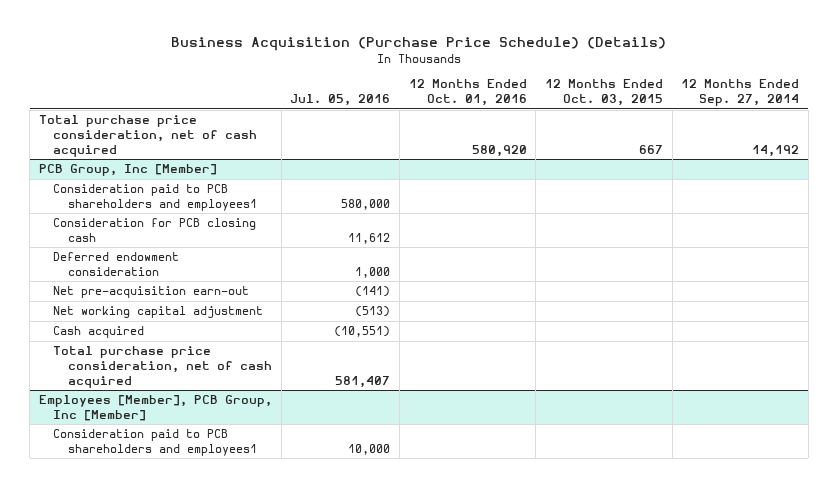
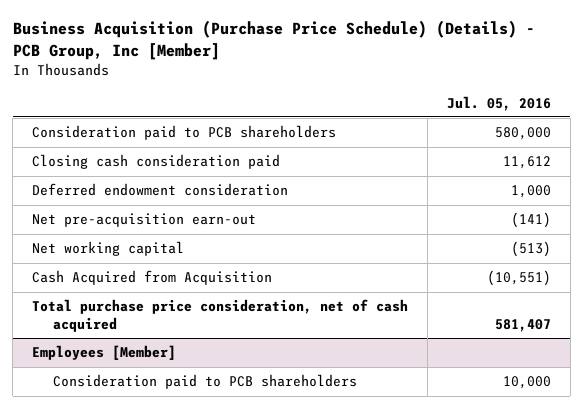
- Business Acquisition (Purchase Price Schedule) (Details)
+ Business Acquisition (Purchase Price Schedule) (Details) - PCB Group, Inc [Member]
- | Jul. 05, 2016 | 12 Months Ended Oct. 01, 2016 | 12 Months Ended Oct. 03, 2015 | 12 Months Ended Sep. 27, 2014
+ | Jul. 05, 2016
- Total purchase price consideration, net of cash acquired | | 580,920 | 667 | 14,192
- PCB Group, Inc [Member]
- Consideration paid to PCB shareholders and employees1 | 580,000 | | |
- Consideration for PCB closing cash | 11,612 | | |
+ Consideration paid to PCB shareholders | 580,000
+ Closing cash consideration paid | 11,612
- Net working capital adjustment | (513) | | |
- Cash acquired | (10,551) | | |
+ Net working capital | (513)
+ Cash Acquired from Acquisition | (10,551)
- Employees [Member], PCB Group, Inc [Member]
- Consideration paid to PCB shareholders and employees1 | 10,000 | | |
+ Employees [Member]
+ Consideration paid to PCB shareholders | 10,000

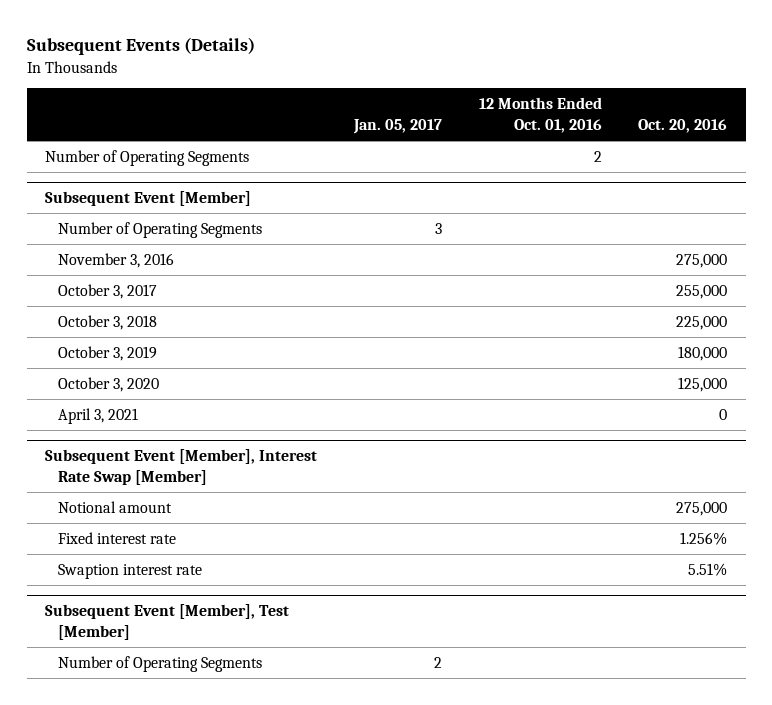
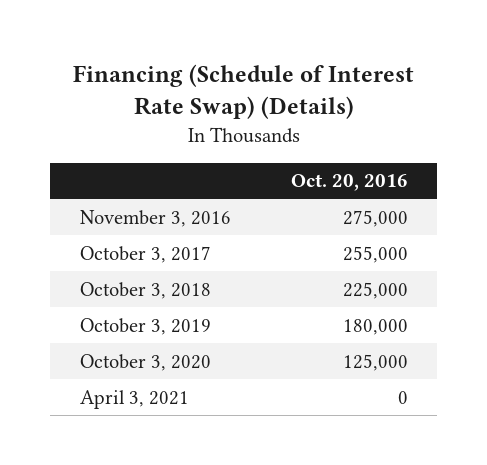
- Subsequent Events (Details)
+ Financing (Schedule of Interest Rate Swap) (Details)
- | Jan. 05, 2017 | 12 Months Ended Oct. 01, 2016 | Oct. 20, 2016
+ | Oct. 20, 2016
- Number of Operating Segments | | 2 |
- Subsequent Event [Member]
- Number of Operating Segments | 3 | |
- Subsequent Event [Member], Interest Rate Swap [Member]
- Notional amount | | | 275,000
- Fixed interest rate | | | 1.256%
- Swaption interest rate | | | 5.51%
- Subsequent Event [Member], Test [Member]
- Number of Operating Segments | 2 | |

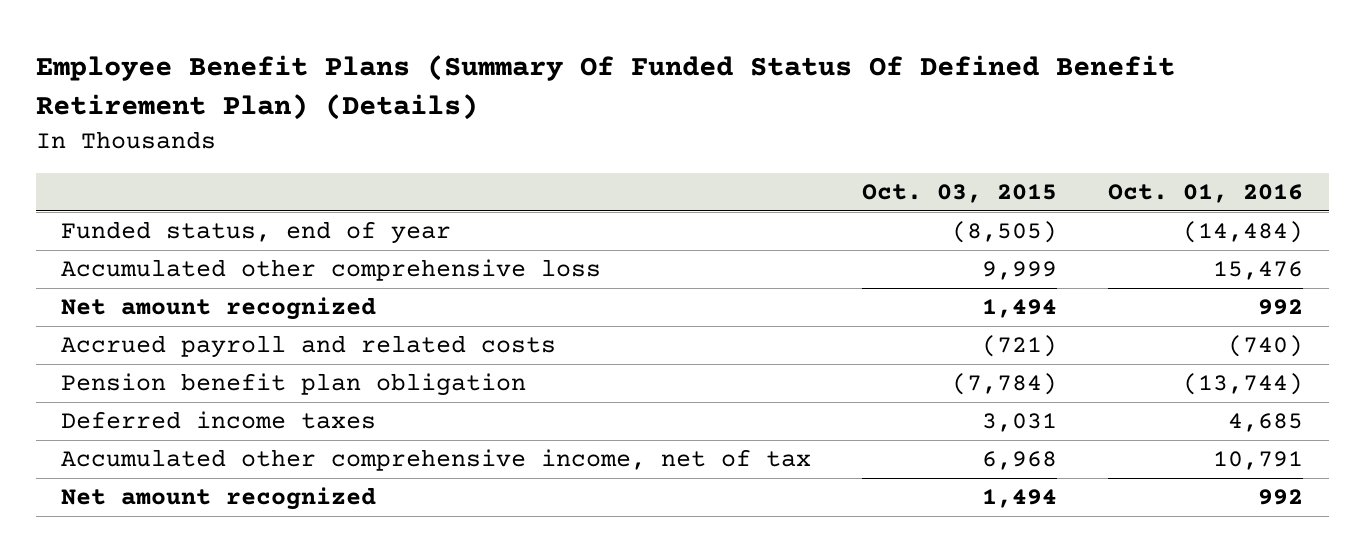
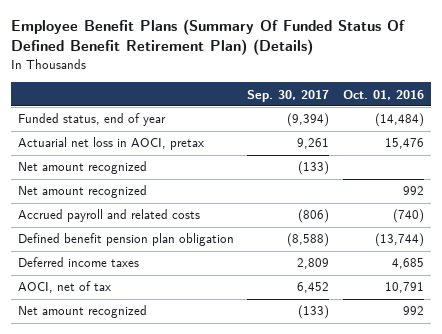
- | Oct. 03, 2015 | Oct. 01, 2016
+ | Sep. 30, 2017 | Oct. 01, 2016
- Accumulated other comprehensive loss | 9,999 | 15,476
+ Actuarial net loss in AOCI, pretax | 9,261 | 15,476
+ Net amount recognized | (133) |
- Pension benefit plan obligation | (7,784) | (13,744)
+ Defined benefit pension plan obligation | (8,588) | (13,744)
- Accumulated other comprehensive income, net of tax | 6,968 | 10,791
+ AOCI, net of tax | 6,452 | 10,791

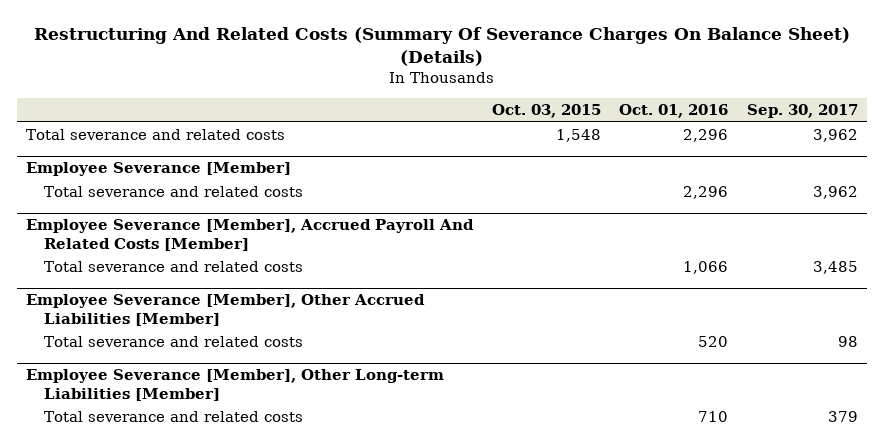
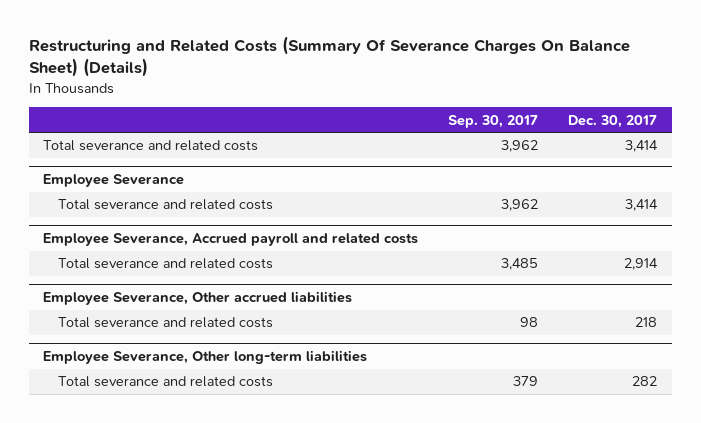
- Restructuring And Related Costs (Summary Of Severance Charges On Balance Sheet) (Details)
+ Restructuring and Related Costs (Summary Of Severance Charges On Balance Sheet) (Details)
- | Oct. 03, 2015 | Oct. 01, 2016 | Sep. 30, 2017
+ | Sep. 30, 2017 | Dec. 30, 2017
- Employee Severance [Member]
+ Employee Severance
- Employee Severance [Member], Accrued Payroll And Related Costs [Member]
+ Employee Severance, Accrued payroll and related costs
- Employee Severance [Member], Other Accrued Liabilities [Member]
+ Employee Severance, Other accrued liabilities
- Employee Severance [Member], Other Long-term Liabilities [Member]
+ Employee Severance, Other long-term liabilities

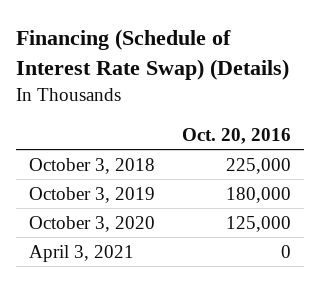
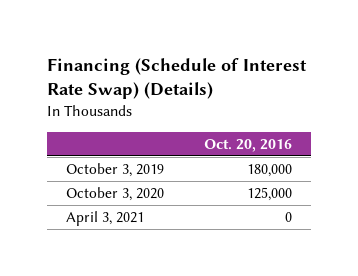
- October 3, 2018 | 225,000

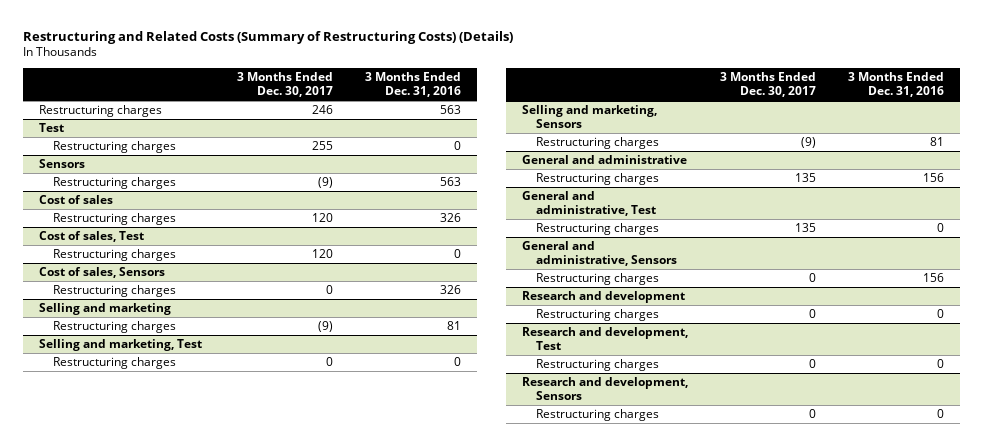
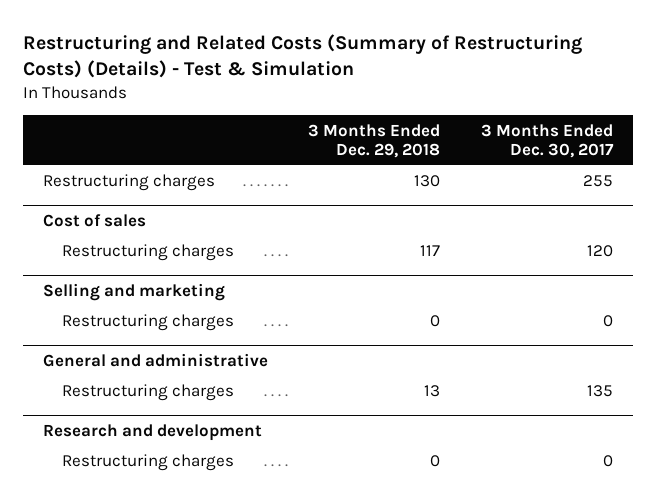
- Restructuring and Related Costs (Summary of Restructuring Costs) (Details)
+ Restructuring and Related Costs (Summary of Restructuring Costs) (Details) - Test & Simulation
- | 3 Months Ended Dec. 30, 2017 | 3 Months Ended Dec. 31, 2016
+ | 3 Months Ended Dec. 29, 2018 | 3 Months Ended Dec. 30, 2017
- Restructuring charges | 246 | 563
- Test
- Sensors
- Restructuring charges | (9) | 563
- Cost of sales, Test
- Restructuring charges | 120 | 0
- Cost of sales, Sensors
- Restructuring charges | 0 | 326
@ Selling and marketing
- Restructuring charges | (9) | 81
- Selling and marketing, Test
- Selling and marketing, Sensors
- Restructuring charges | (9) | 81
- General and administrative, Test
- Restructuring charges | 135 | 0
- General and administrative, Sensors
- Restructuring charges | 0 | 156
- Research and development, Test
- Restructuring charges | 0 | 0
- Research and development, Sensors
- Restructuring charges | 0 | 0

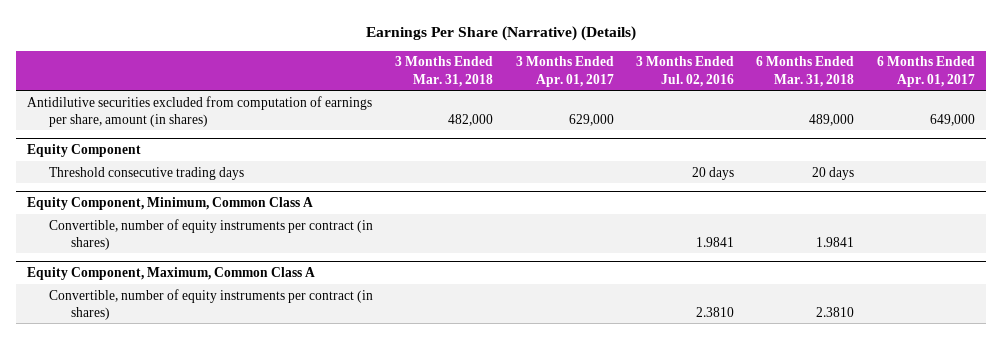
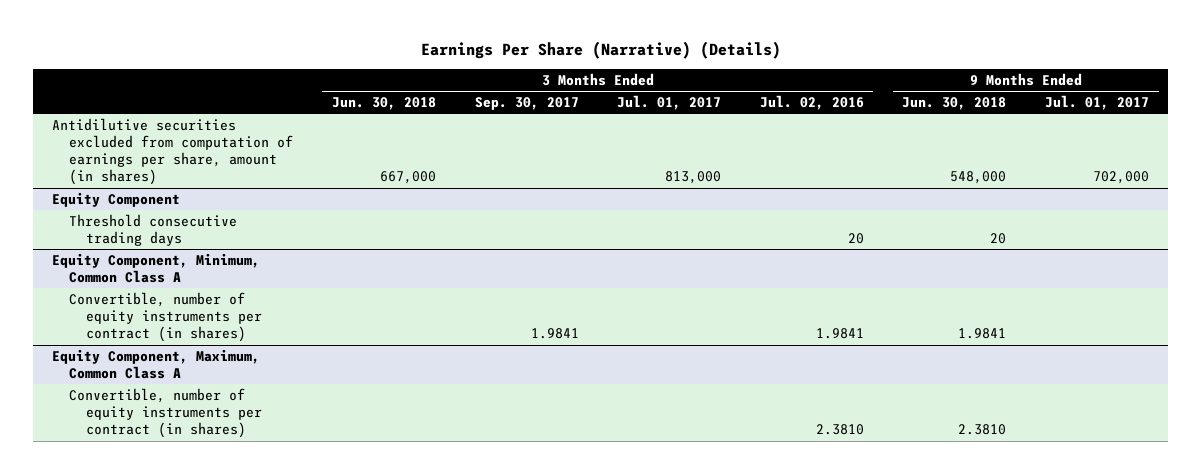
- | 3 Months Ended Mar. 31, 2018 | 3 Months Ended Apr. 01, 2017 | 3 Months Ended Jul. 02, 2016 | 6 Months Ended Mar. 31, 2018 | 6 Months Ended Apr. 01, 2017
+ | 3 Months Ended Jun. 30, 2018 | 3 Months Ended Sep. 30, 2017 | 3 Months Ended Jul. 01, 2017 | 3 Months Ended Jul. 02, 2016 | 9 Months Ended Jun. 30, 2018 | 9 Months Ended Jul. 01, 2017
@ Equity Component
- Threshold consecutive trading days | | | 20 days | 20 days |
+ Threshold consecutive trading days | | | | 20 | 20 |

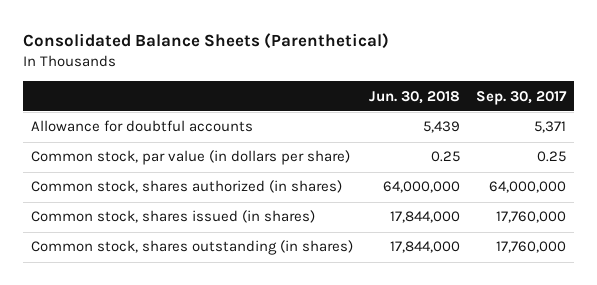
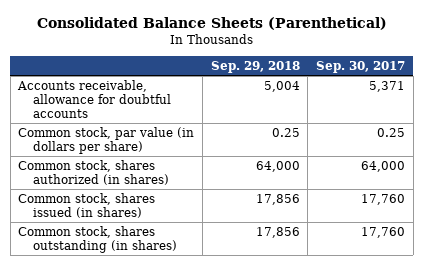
- | Jun. 30, 2018 | Sep. 30, 2017
+ | Sep. 29, 2018 | Sep. 30, 2017
- Allowance for doubtful accounts | 5,439 | 5,371
+ Accounts receivable, allowance for doubtful accounts | 5,004 | 5,371
- Common stock, shares authorized (in shares) | 64,000,000 | 64,000,000
- Common stock, shares issued (in shares) | 17,844,000 | 17,760,000
- Common stock, shares outstanding (in shares) | 17,844,000 | 17,760,000
+ Common stock, shares authorized (in shares) | 64,000 | 64,000
+ Common stock, shares issued (in shares) | 17,856 | 17,760
+ Common stock, shares outstanding (in shares) | 17,856 | 17,760

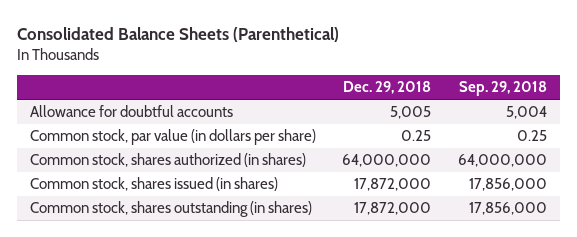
- | Sep. 29, 2018 | Sep. 30, 2017
+ | Dec. 29, 2018 | Sep. 29, 2018
- Accounts receivable, allowance for doubtful accounts | 5,004 | 5,371
+ Allowance for doubtful accounts | 5,005 | 5,004
- Common stock, shares authorized (in shares) | 64,000 | 64,000
- Common stock, shares issued (in shares) | 17,856 | 17,760
- Common stock, shares outstanding (in shares) | 17,856 | 17,760
+ Common stock, shares authorized (in shares) | 64,000,000 | 64,000,000
+ Common stock, shares issued (in shares) | 17,872,000 | 17,856,000
+ Common stock, shares outstanding (in shares) | 17,872,000 | 17,856,000

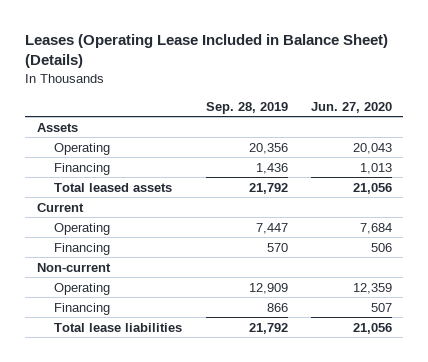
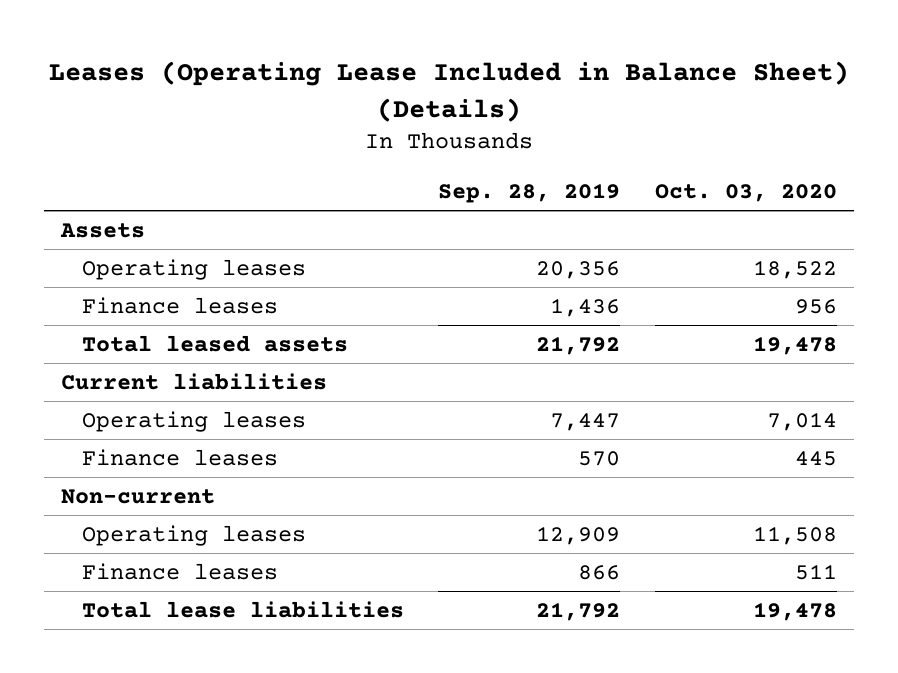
- | Sep. 28, 2019 | Jun. 27, 2020
+ | Sep. 28, 2019 | Oct. 03, 2020
- Operating | 20,356 | 20,043
- Financing | 1,436 | 1,013
+ Operating leases | 20,356 | 18,522
+ Finance leases | 1,436 | 956
- Current
- Operating | 7,447 | 7,684
- Financing | 570 | 506
+ Current liabilities
+ Operating leases | 7,447 | 7,014
+ Finance leases | 570 | 445
- Operating | 12,909 | 12,359
- Financing | 866 | 507
+ Operating leases | 12,909 | 11,508
+ Finance leases | 866 | 511

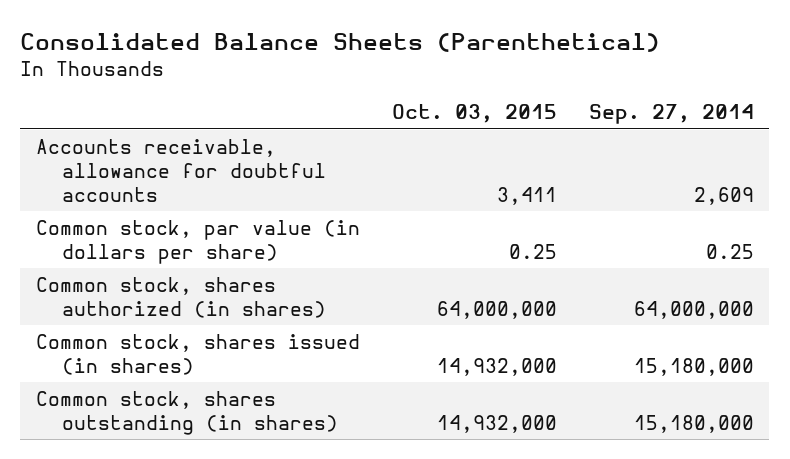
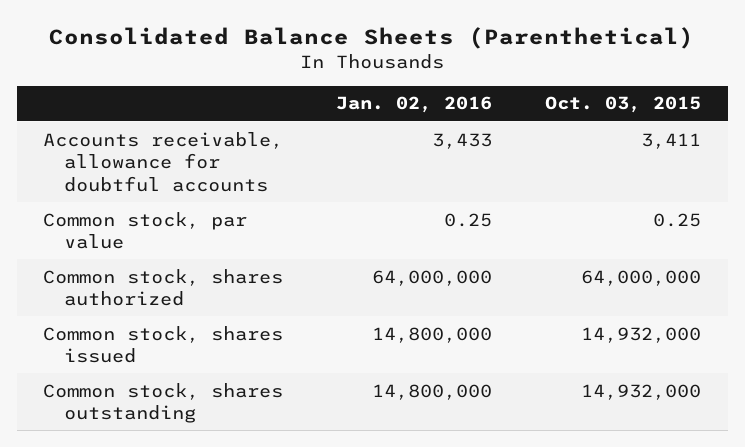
- | Oct. 03, 2015 | Sep. 27, 2014
+ | Jan. 02, 2016 | Oct. 03, 2015
- Common stock, par value (in dollars per share) | 0.25 | 0.25
- Common stock, shares authorized (in shares) | 64,000,000 | 64,000,000
- Common stock, shares issued (in shares) | 14,932,000 | 15,180,000
- Common stock, shares outstanding (in shares) | 14,932,000 | 15,180,000
+ Common stock, par value | 0.25 | 0.25
+ Common stock, shares authorized | 64,000,000 | 64,000,000
+ Common stock, shares issued | 14,800,000 | 14,932,000
+ Common stock, shares outstanding | 14,800,000 | 14,932,000

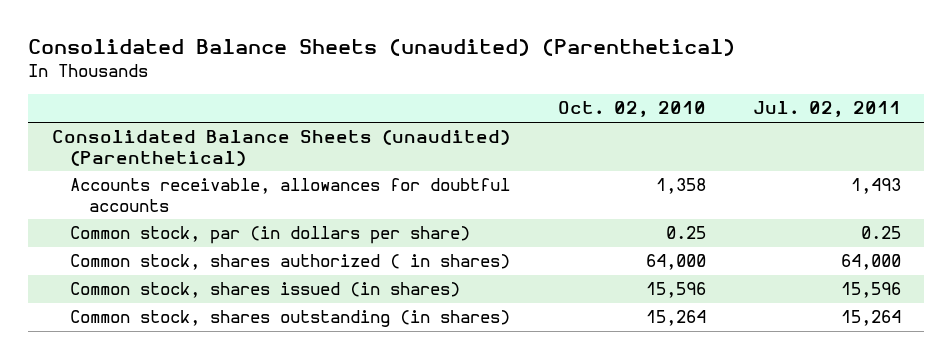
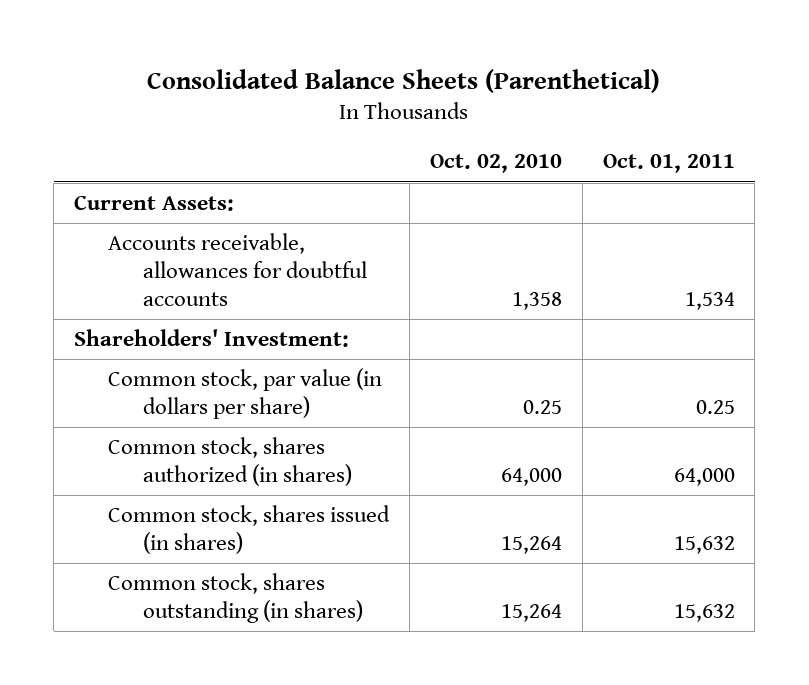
- Consolidated Balance Sheets (unaudited) (Parenthetical)
+ Consolidated Balance Sheets (Parenthetical)
- | Oct. 02, 2010 | Jul. 02, 2011
+ | Oct. 02, 2010 | Oct. 01, 2011
- Consolidated Balance Sheets (unaudited) (Parenthetical)
+ Current Assets:
- Common stock, par (in dollars per share) | 0.25 | 0.25
- Common stock, shares authorized ( in shares) | 64,000 | 64,000
- Common stock, shares issued (in shares) | 15,596 | 15,596
+ Shareholders' Investment:
+ Common stock, par value (in dollars per share) | 0.25 | 0.25
+ Common stock, shares authorized (in shares) | 64,000 | 64,000
+ Common stock, shares issued (in shares) | 15,264 | 15,632

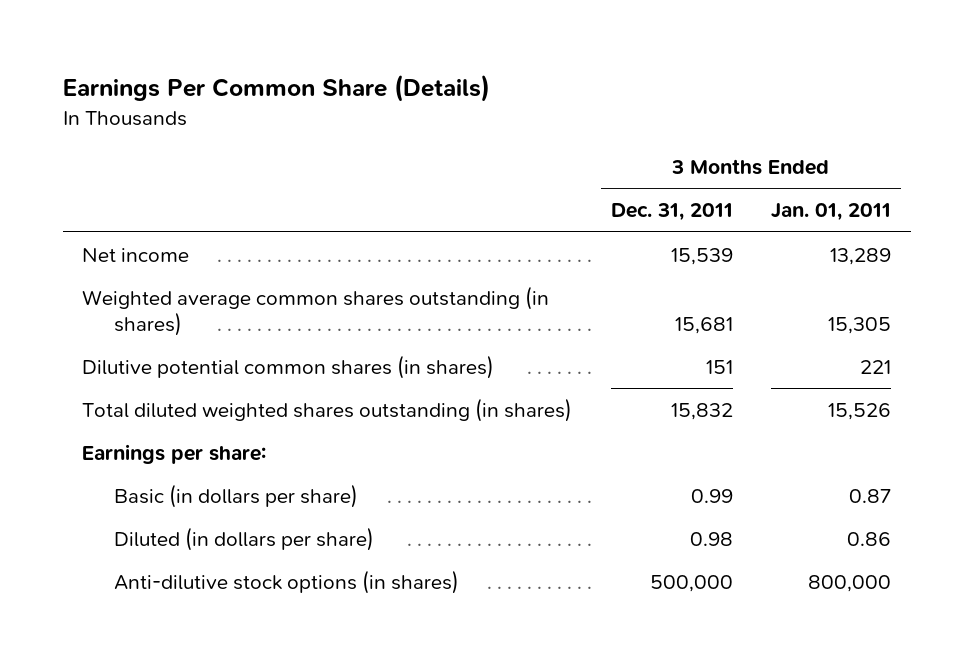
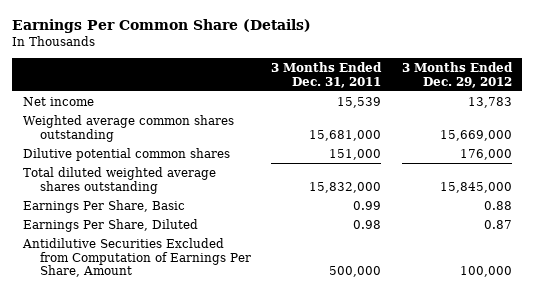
- | 3 Months Ended Dec. 31, 2011 | 3 Months Ended Jan. 01, 2011
+ | 3 Months Ended Dec. 31, 2011 | 3 Months Ended Dec. 29, 2012
- Weighted average common shares outstanding (in shares) | 15,681 | 15,305
- Dilutive potential common shares (in shares) | 151 | 221
- Total diluted weighted shares outstanding (in shares) | 15,832 | 15,526
- Earnings per share:
- Basic (in dollars per share) | 0.99 | 0.87
- Diluted (in dollars per share) | 0.98 | 0.86
- Anti-dilutive stock options (in shares) | 500,000 | 800,000
+ Weighted average common shares outstanding | 15,681,000 | 15,669,000
+ Dilutive potential common shares | 151,000 | 176,000
+ Total diluted weighted average shares outstanding | 15,832,000 | 15,845,000
+ Earnings Per Share, Basic | 0.99 | 0.88
+ Earnings Per Share, Diluted | 0.98 | 0.87
+ Antidilutive Securities Excluded from Computation of Earnings Per Share, Amount | 500,000 | 100,000

